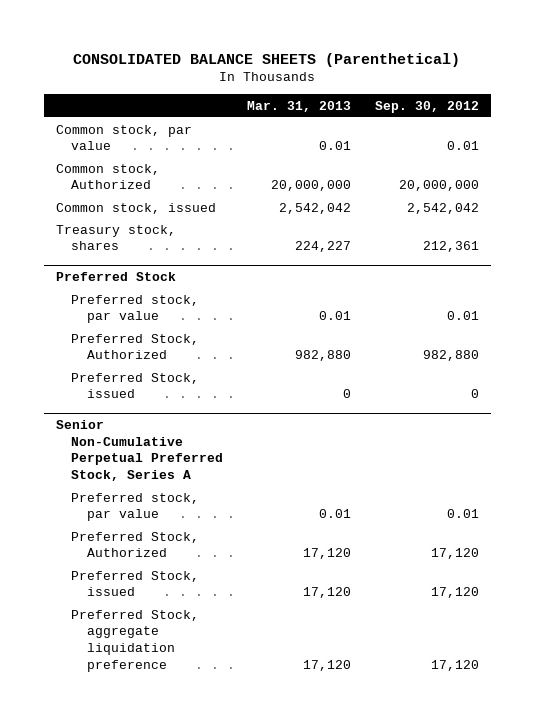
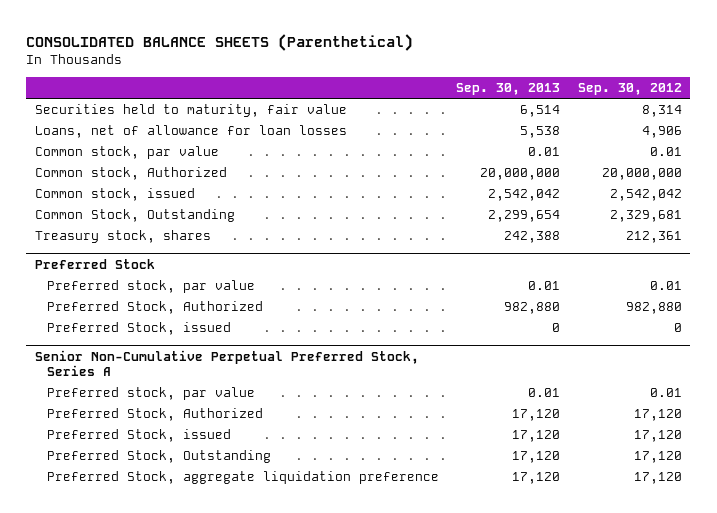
- | Mar. 31, 2013 | Sep. 30, 2012
+ | Sep. 30, 2013 | Sep. 30, 2012
+ Securities held to maturity, fair value | 6,514 | 8,314
+ Loans, net of allowance for loan losses | 5,538 | 4,906
+ Common Stock, Outstanding | 2,299,654 | 2,329,681
@ Senior Non-Cumulative Perpetual Preferred Stock, Series A
+ Preferred Stock, Outstanding | 17,120 | 17,120

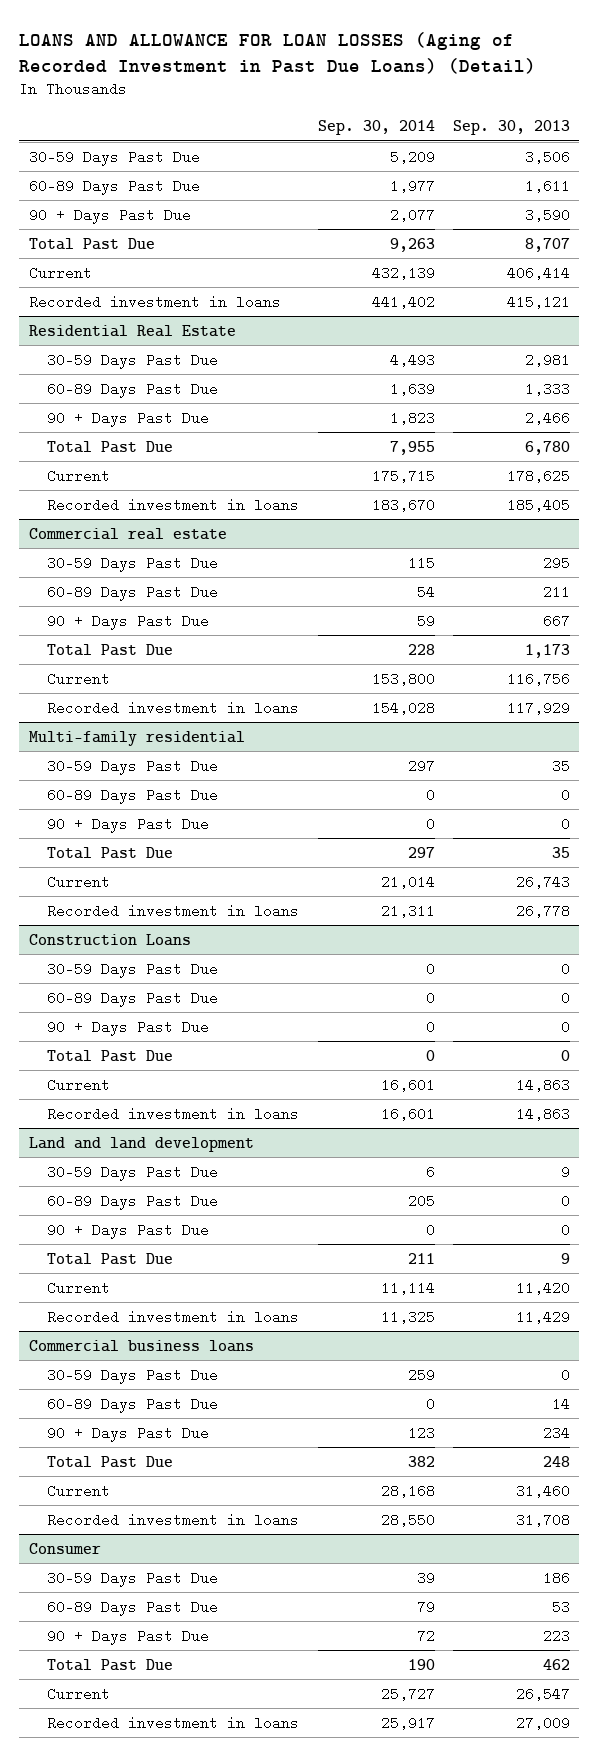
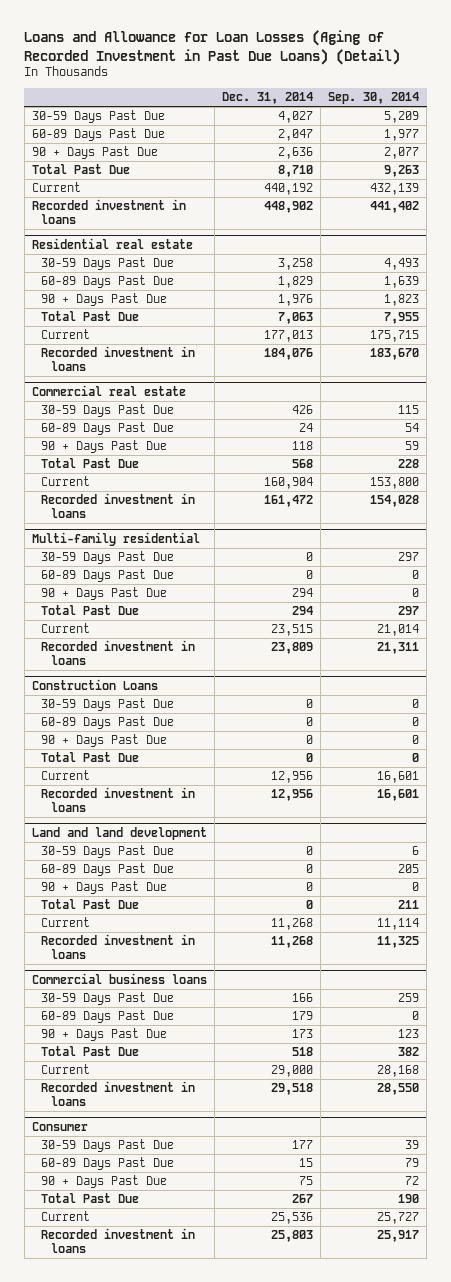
- LOANS AND ALLOWANCE FOR LOAN LOSSES (Aging of Recorded Investment in Past Due Loans) (Detail)
+ Loans and Allowance for Loan Losses (Aging of Recorded Investment in Past Due Loans) (Detail)
- | Sep. 30, 2014 | Sep. 30, 2013
+ | Dec. 31, 2014 | Sep. 30, 2014
- Residential Real Estate
+ Residential real estate

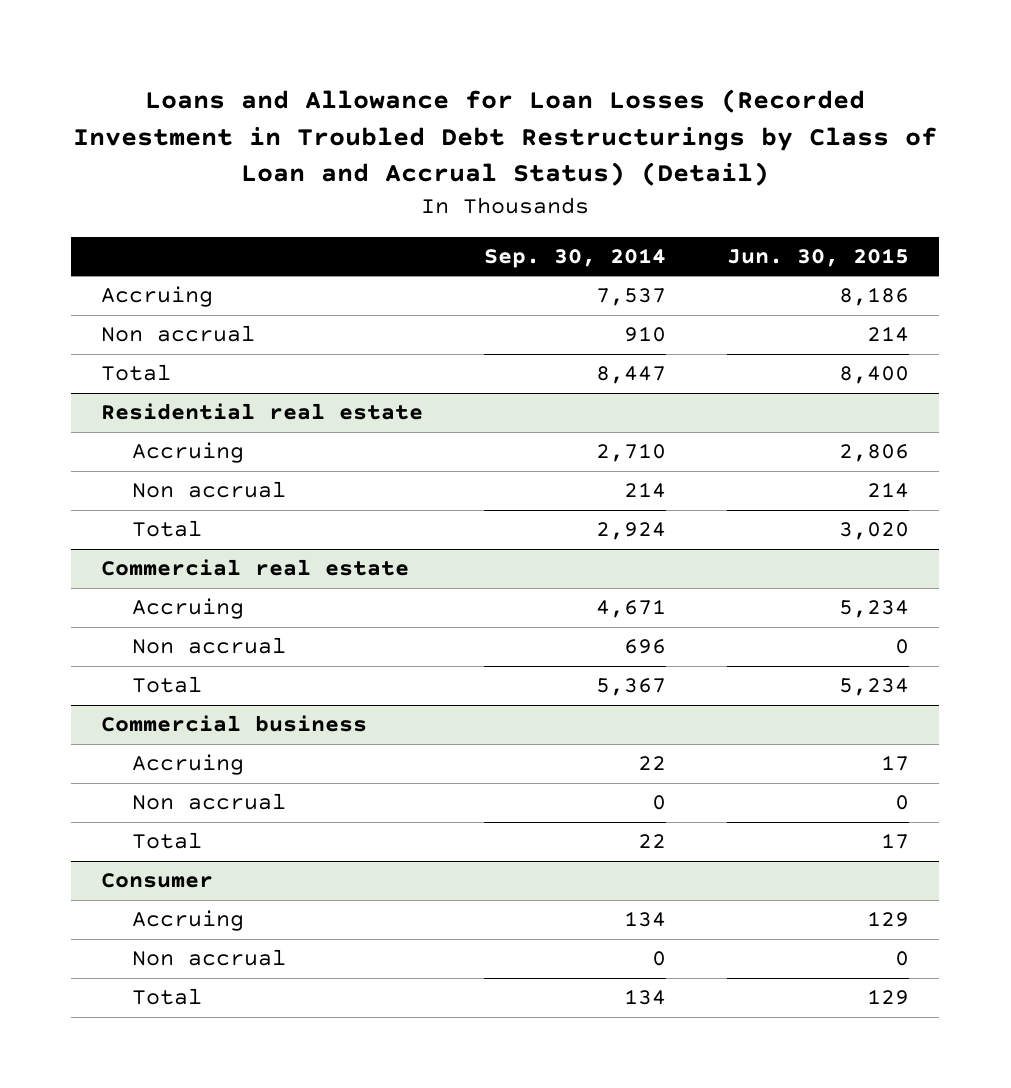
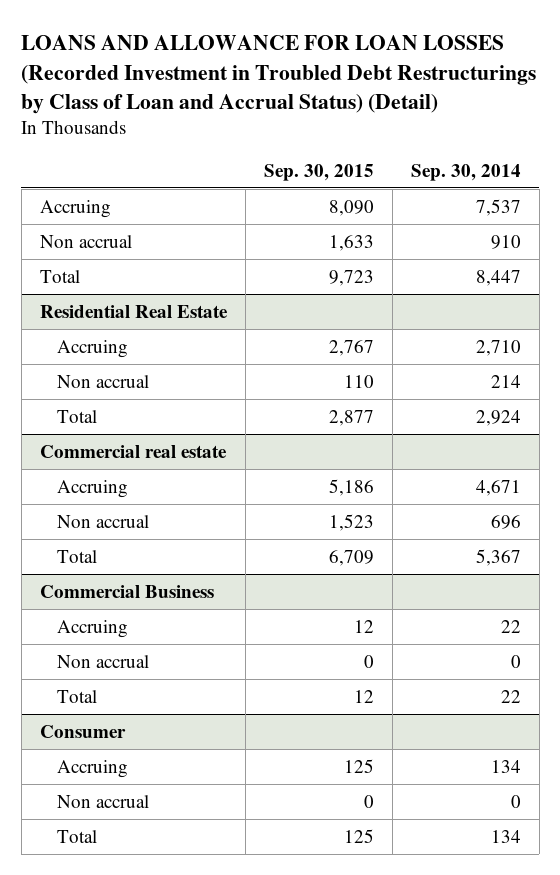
- Loans and Allowance for Loan Losses (Recorded Investment in Troubled Debt Restructurings by Class of Loan and Accrual Status) (Detail)
+ LOANS AND ALLOWANCE FOR LOAN LOSSES (Recorded Investment in Troubled Debt Restructurings by Class of Loan and Accrual Status) (Detail)
- | Sep. 30, 2014 | Jun. 30, 2015
+ | Sep. 30, 2015 | Sep. 30, 2014
- Residential real estate
+ Residential Real Estate
- Commercial business
+ Commercial Business

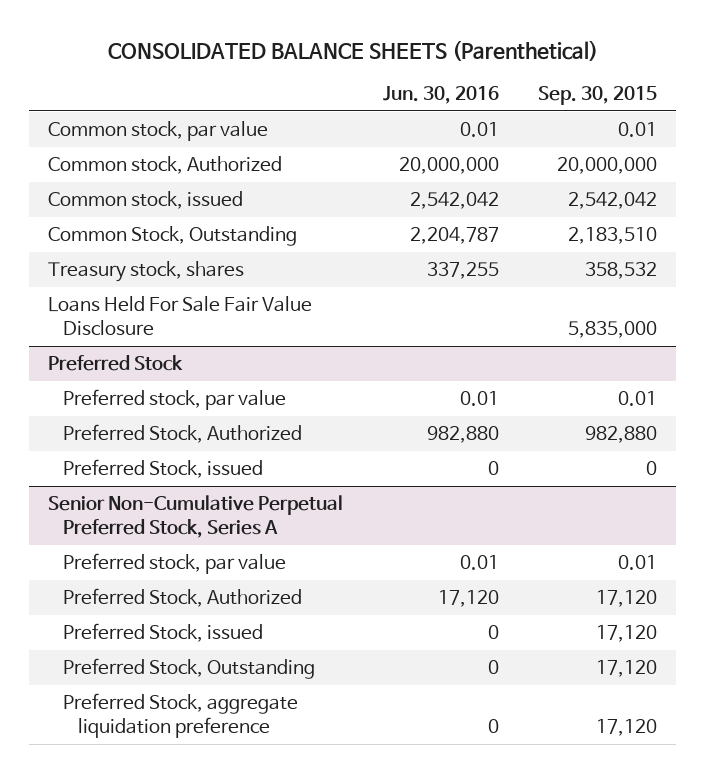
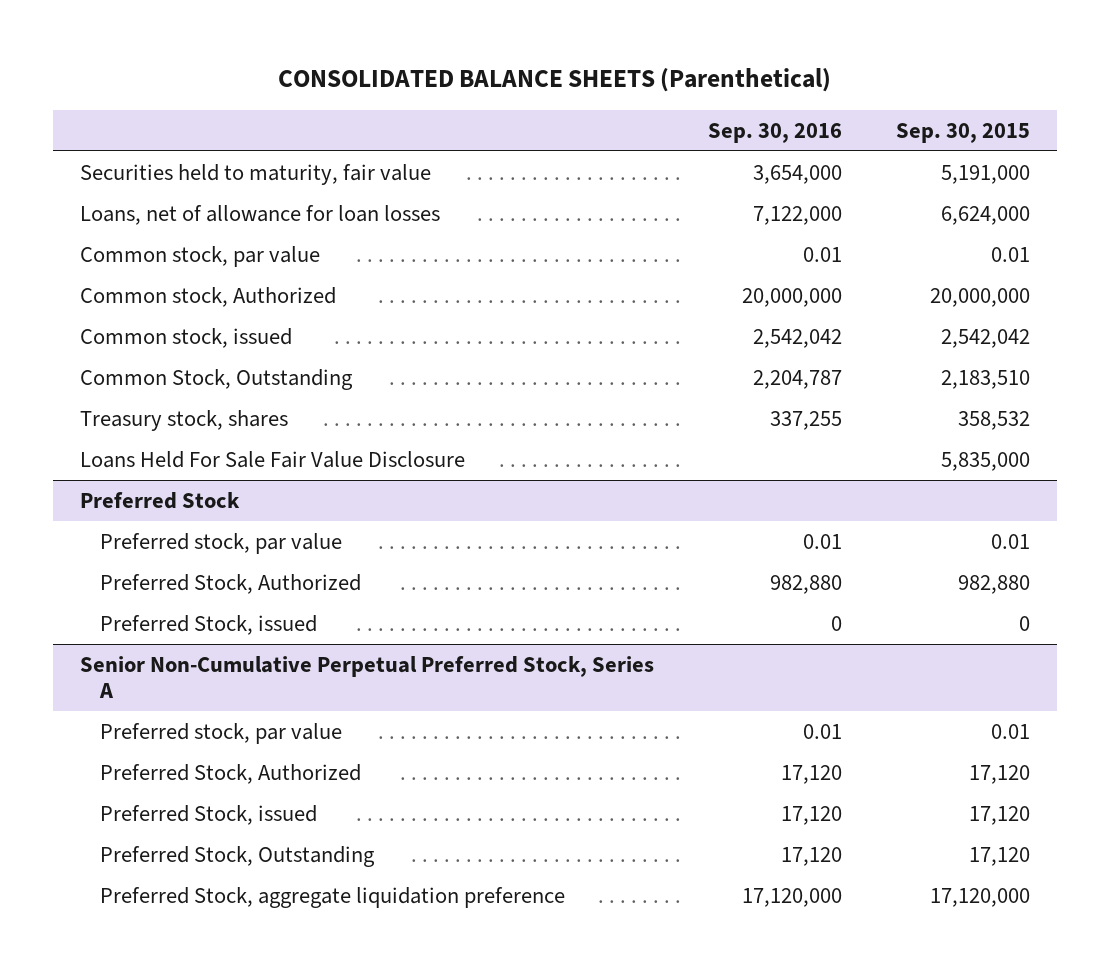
- | Jun. 30, 2016 | Sep. 30, 2015
+ | Sep. 30, 2016 | Sep. 30, 2015
+ Securities held to maturity, fair value | 3,654,000 | 5,191,000
+ Loans, net of allowance for loan losses | 7,122,000 | 6,624,000
@ Senior Non-Cumulative Perpetual Preferred Stock, Series A
- Preferred Stock, aggregate liquidation preference | 0 | 17,120
+ Preferred Stock, aggregate liquidation preference | 17,120,000 | 17,120,000

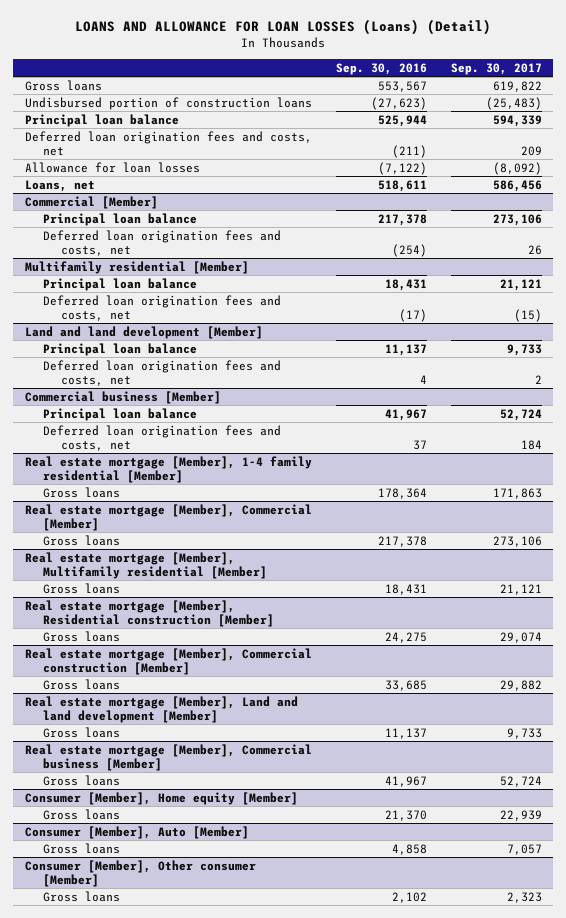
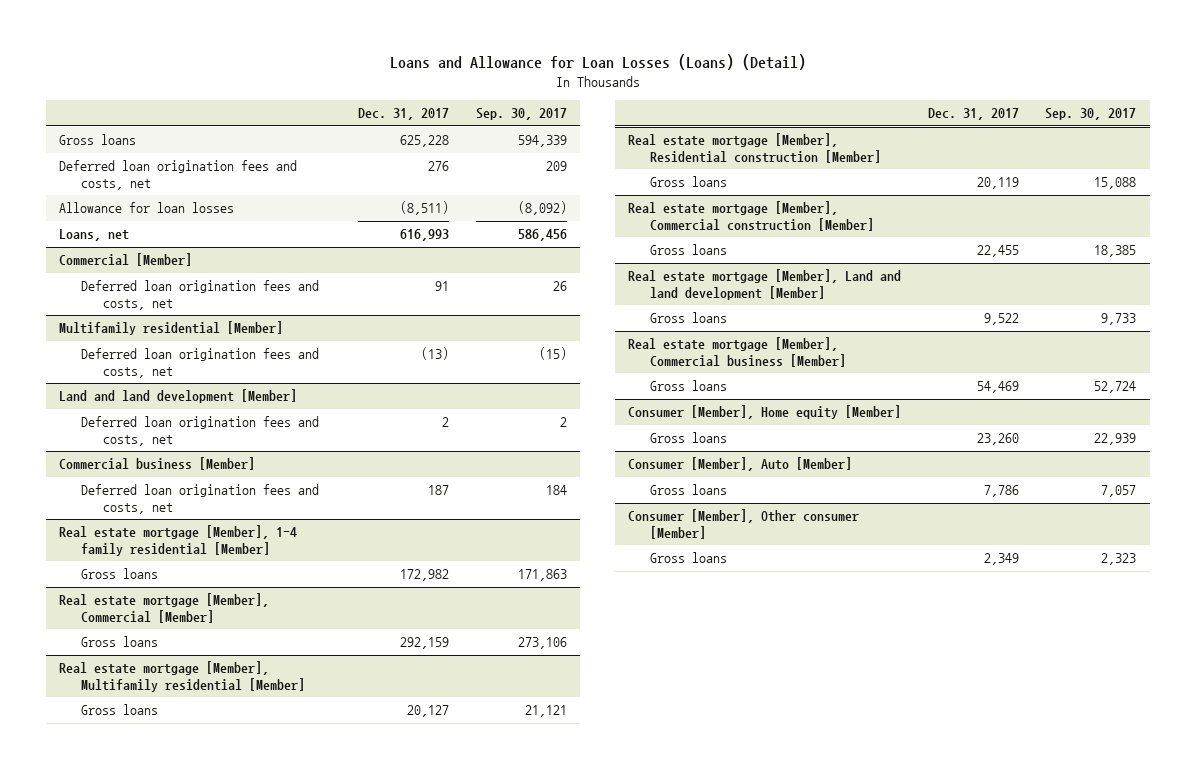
- LOANS AND ALLOWANCE FOR LOAN LOSSES (Loans) (Detail)
+ Loans and Allowance for Loan Losses (Loans) (Detail)
- | Sep. 30, 2016 | Sep. 30, 2017
+ | Dec. 31, 2017 | Sep. 30, 2017
- Gross loans | 553,567 | 619,822
- Undisbursed portion of construction loans | (27,623) | (25,483)
- Principal loan balance | 525,944 | 594,339
+ Gross loans | 625,228 | 594,339
@ Commercial [Member]
- Principal loan balance | 217,378 | 273,106
@ Multifamily residential [Member]
- Principal loan balance | 18,431 | 21,121
@ Land and land development [Member]
- Principal loan balance | 11,137 | 9,733
@ Commercial business [Member]
- Principal loan balance | 41,967 | 52,724
@ Real estate mortgage [Member], Residential construction [Member]
- Gross loans | 24,275 | 29,074
+ Gross loans | 20,119 | 15,088
@ Real estate mortgage [Member], Commercial construction [Member]
- Gross loans | 33,685 | 29,882
+ Gross loans | 22,455 | 18,385

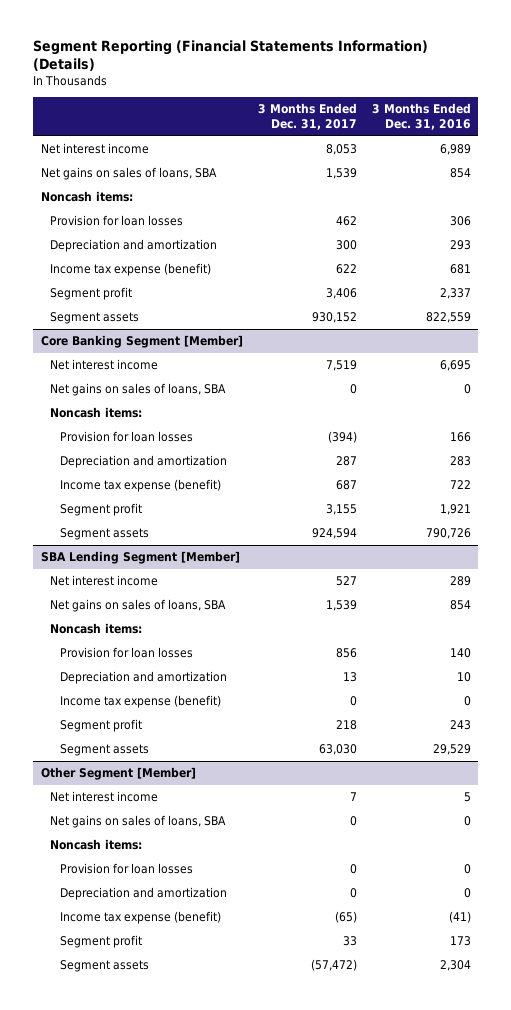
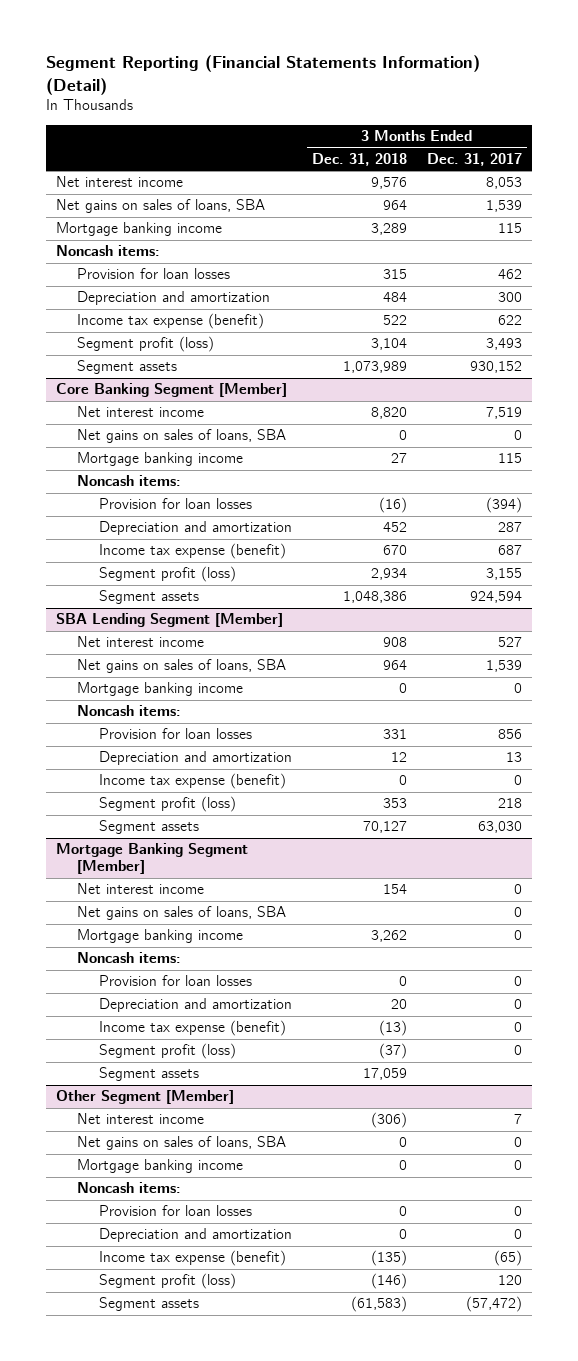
- Segment Reporting (Financial Statements Information) (Details)
+ Segment Reporting (Financial Statements Information) (Detail)
- | 3 Months Ended Dec. 31, 2017 | 3 Months Ended Dec. 31, 2016
+ | 3 Months Ended Dec. 31, 2018 | 3 Months Ended Dec. 31, 2017
+ Mortgage banking income | 3,289 | 115
- Segment profit | 3,406 | 2,337
+ Segment profit (loss) | 3,104 | 3,493
@ Core Banking Segment [Member]
+ Mortgage banking income | 27 | 115
- Segment profit | 3,155 | 1,921
+ Segment profit (loss) | 2,934 | 3,155
@ SBA Lending Segment [Member]
+ Mortgage banking income | 0 | 0
- Segment profit | 218 | 243
+ Segment profit (loss) | 353 | 218
+ Mortgage Banking Segment [Member]
+ Net interest income | 154 | 0
+ Net gains on sales of loans, SBA | | 0
+ Mortgage banking income | 3,262 | 0
+ Noncash items:
+ Provision for loan losses | 0 | 0
+ Depreciation and amortization | 20 | 0
+ Income tax expense (benefit) | (13) | 0
+ Segment profit (loss) | (37) | 0
+ Segment assets | 17,059 |
@ Other Segment [Member]
+ Mortgage banking income | 0 | 0
- Segment profit | 33 | 173
+ Segment profit (loss) | (146) | 120

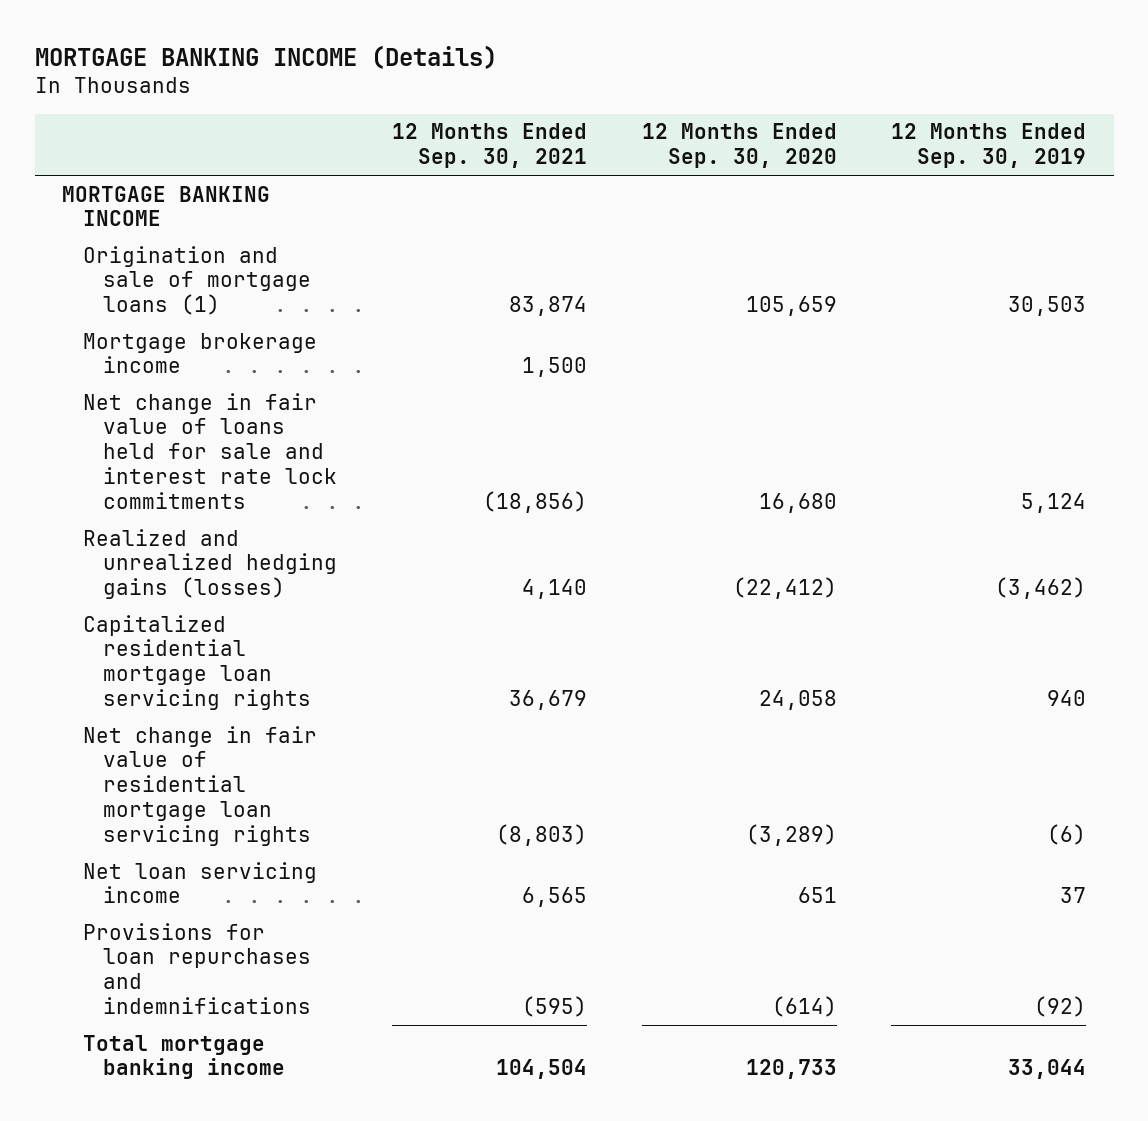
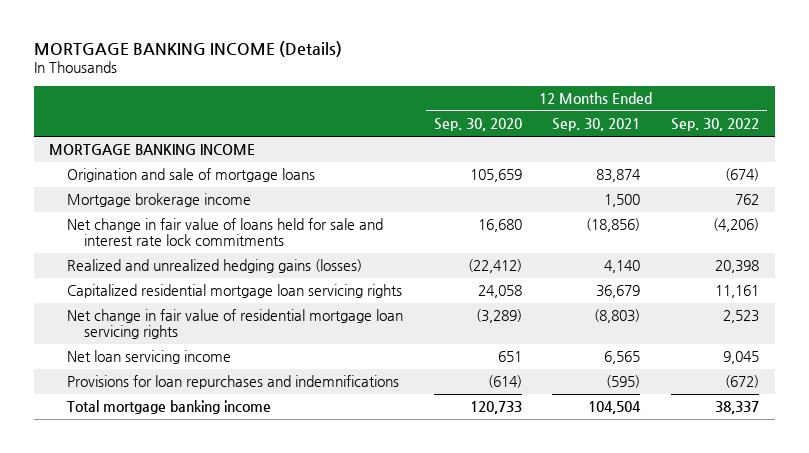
- | 12 Months Ended Sep. 30, 2021 | 12 Months Ended Sep. 30, 2020 | 12 Months Ended Sep. 30, 2019
+ | 12 Months Ended Sep. 30, 2020 | 12 Months Ended Sep. 30, 2021 | 12 Months Ended Sep. 30, 2022
- Origination and sale of mortgage loans (1) | 83,874 | 105,659 | 30,503
+ Origination and sale of mortgage loans | 105,659 | 83,874 | (674)

